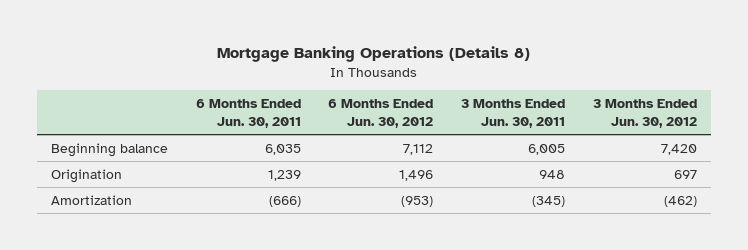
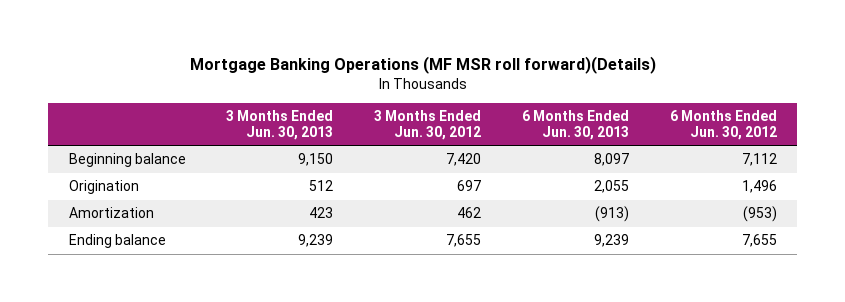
- Mortgage Banking Operations (Details 8)
+ Mortgage Banking Operations (MF MSR roll forward)(Details)
- | 6 Months Ended Jun. 30, 2011 | 6 Months Ended Jun. 30, 2012 | 3 Months Ended Jun. 30, 2011 | 3 Months Ended Jun. 30, 2012
+ | 3 Months Ended Jun. 30, 2013 | 3 Months Ended Jun. 30, 2012 | 6 Months Ended Jun. 30, 2013 | 6 Months Ended Jun. 30, 2012
- Amortization | (666) | (953) | (345) | (462)
+ Amortization | 423 | 462 | (913) | (953)
+ Ending balance | 9,239 | 7,655 | 9,239 | 7,655

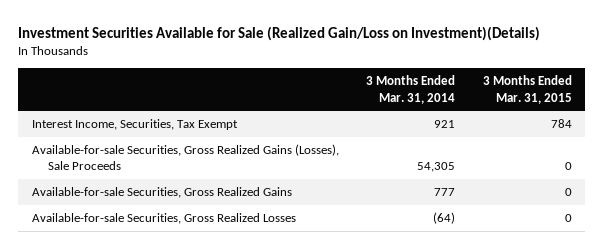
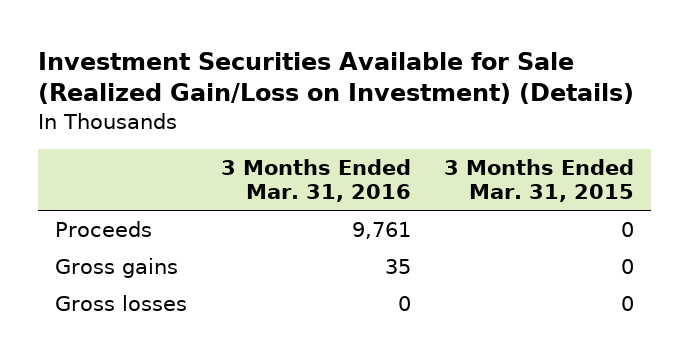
- Investment Securities Available for Sale (Realized Gain/Loss on Investment)(Details)
+ Investment Securities Available for Sale (Realized Gain/Loss on Investment) (Details)
- | 3 Months Ended Mar. 31, 2014 | 3 Months Ended Mar. 31, 2015
+ | 3 Months Ended Mar. 31, 2016 | 3 Months Ended Mar. 31, 2015
- Interest Income, Securities, Tax Exempt | 921 | 784
- Available-for-sale Securities, Gross Realized Gains (Losses), Sale Proceeds | 54,305 | 0
- Available-for-sale Securities, Gross Realized Gains | 777 | 0
- Available-for-sale Securities, Gross Realized Losses | (64) | 0
+ Proceeds | 9,761 | 0
+ Gross gains | 35 | 0
+ Gross losses | 0 | 0

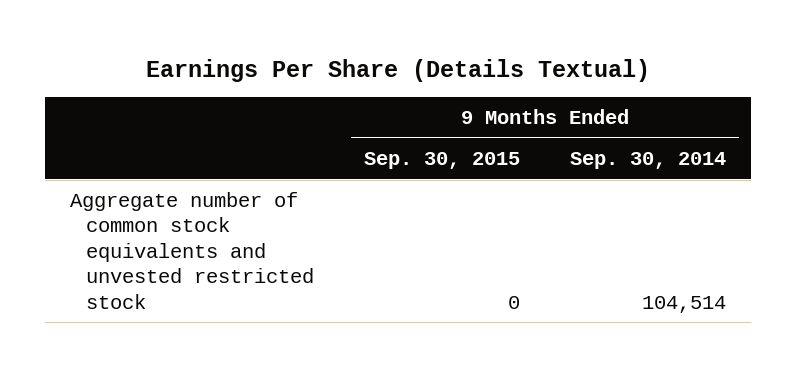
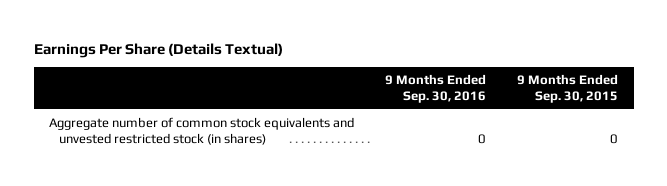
- | 9 Months Ended Sep. 30, 2015 | 9 Months Ended Sep. 30, 2014
+ | 9 Months Ended Sep. 30, 2016 | 9 Months Ended Sep. 30, 2015
- Aggregate number of common stock equivalents and unvested restricted stock | 0 | 104,514
+ Aggregate number of common stock equivalents and unvested restricted stock (in shares) | 0 | 0

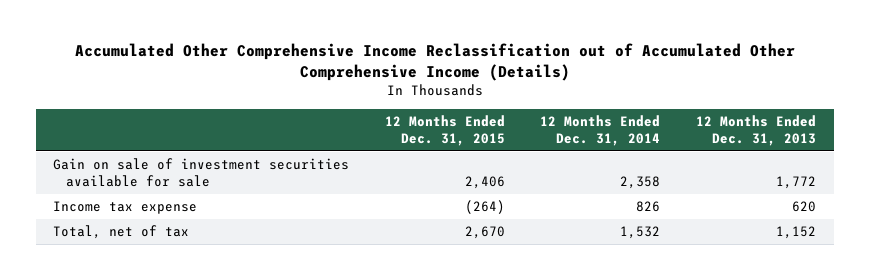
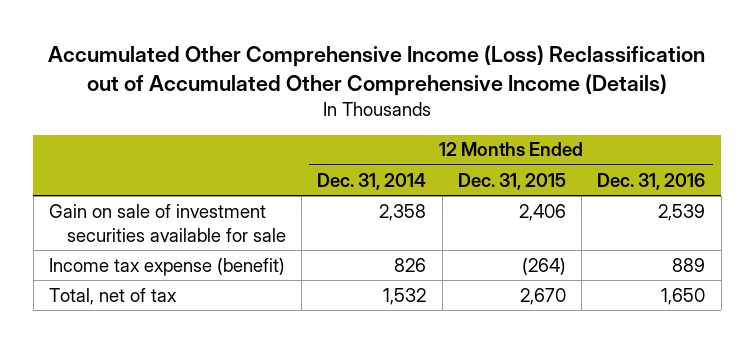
- Accumulated Other Comprehensive Income Reclassification out of Accumulated Other Comprehensive Income (Details)
+ Accumulated Other Comprehensive Income (Loss) Reclassification out of Accumulated Other Comprehensive Income (Details)
- | 12 Months Ended Dec. 31, 2015 | 12 Months Ended Dec. 31, 2014 | 12 Months Ended Dec. 31, 2013
+ | 12 Months Ended Dec. 31, 2014 | 12 Months Ended Dec. 31, 2015 | 12 Months Ended Dec. 31, 2016
- Income tax expense | (264) | 826 | 620
+ Income tax expense (benefit) | 826 | (264) | 889

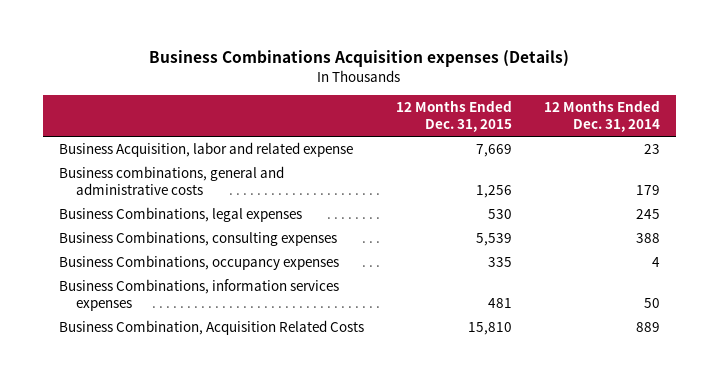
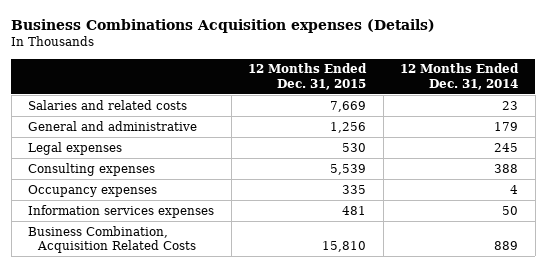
- Business Acquisition, labor and related expense | 7,669 | 23
- Business combinations, general and administrative costs | 1,256 | 179
- Business Combinations, legal expenses | 530 | 245
- Business Combinations, consulting expenses | 5,539 | 388
- Business Combinations, occupancy expenses | 335 | 4
- Business Combinations, information services expenses | 481 | 50
+ Salaries and related costs | 7,669 | 23
+ General and administrative | 1,256 | 179
+ Legal expenses | 530 | 245
+ Consulting expenses | 5,539 | 388
+ Occupancy expenses | 335 | 4
+ Information services expenses | 481 | 50

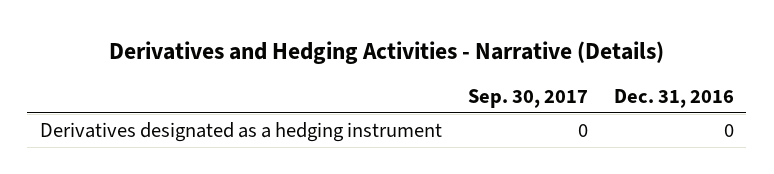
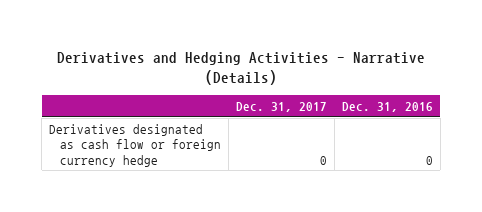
- | Sep. 30, 2017 | Dec. 31, 2016
+ | Dec. 31, 2017 | Dec. 31, 2016
- Derivatives designated as a hedging instrument | 0 | 0
+ Derivatives designated as cash flow or foreign currency hedge | 0 | 0

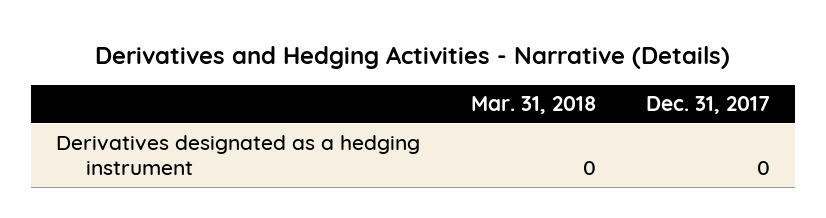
- | Dec. 31, 2017 | Dec. 31, 2016
+ | Mar. 31, 2018 | Dec. 31, 2017
- Derivatives designated as cash flow or foreign currency hedge | 0 | 0
+ Derivatives designated as a hedging instrument | 0 | 0

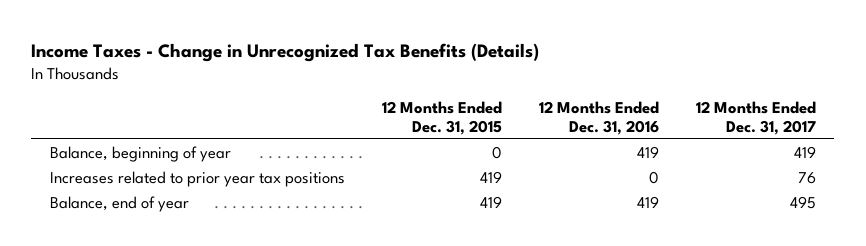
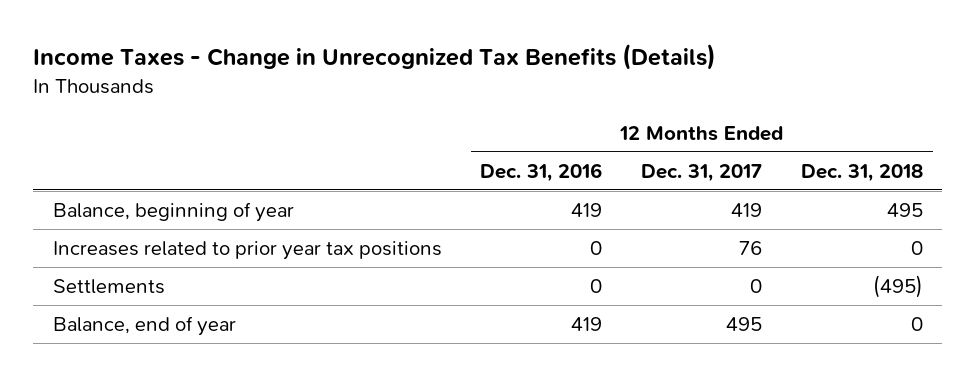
- | 12 Months Ended Dec. 31, 2015 | 12 Months Ended Dec. 31, 2016 | 12 Months Ended Dec. 31, 2017
+ | 12 Months Ended Dec. 31, 2016 | 12 Months Ended Dec. 31, 2017 | 12 Months Ended Dec. 31, 2018
+ Settlements | 0 | 0 | (495)

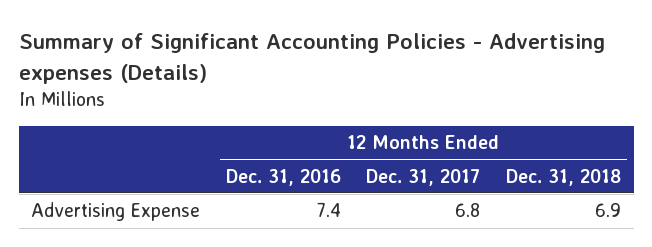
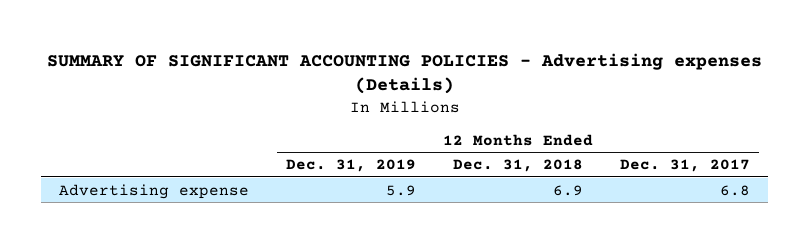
- Summary of Significant Accounting Policies - Advertising expenses (Details)
+ SUMMARY OF SIGNIFICANT ACCOUNTING POLICIES - Advertising expenses (Details)
- | 12 Months Ended Dec. 31, 2016 | 12 Months Ended Dec. 31, 2017 | 12 Months Ended Dec. 31, 2018
+ | 12 Months Ended Dec. 31, 2019 | 12 Months Ended Dec. 31, 2018 | 12 Months Ended Dec. 31, 2017
- Advertising Expense | 7.4 | 6.8 | 6.9
+ Advertising expense | 5.9 | 6.9 | 6.8

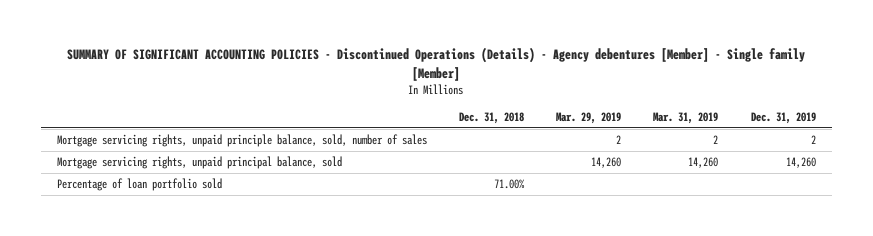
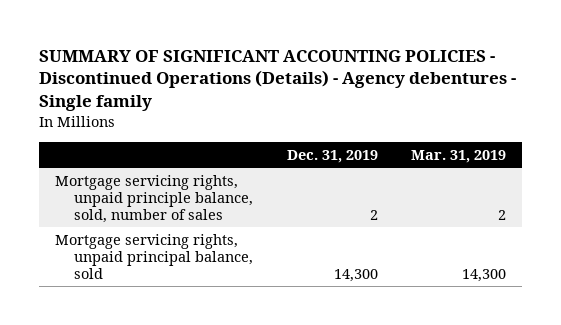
- SUMMARY OF SIGNIFICANT ACCOUNTING POLICIES - Discontinued Operations (Details) - Agency debentures [Member] - Single family [Member]
+ SUMMARY OF SIGNIFICANT ACCOUNTING POLICIES - Discontinued Operations (Details) - Agency debentures - Single family
- | Dec. 31, 2018 | Mar. 29, 2019 | Mar. 31, 2019 | Dec. 31, 2019
+ | Dec. 31, 2019 | Mar. 31, 2019
- Mortgage servicing rights, unpaid principal balance, sold | | 14,260 | 14,260 | 14,260
- Percentage of loan portfolio sold | 71.00% | | |
+ Mortgage servicing rights, unpaid principal balance, sold | 14,300 | 14,300

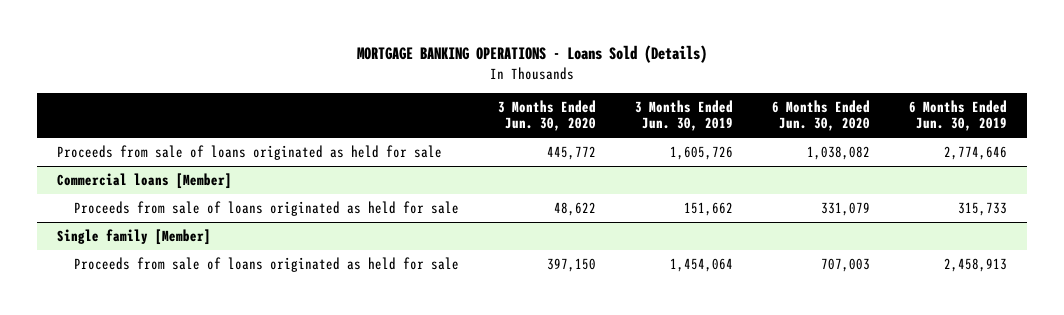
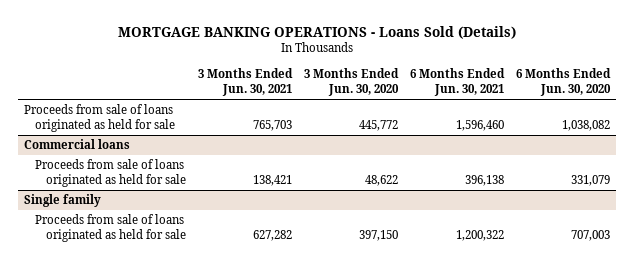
- | 3 Months Ended Jun. 30, 2020 | 3 Months Ended Jun. 30, 2019 | 6 Months Ended Jun. 30, 2020 | 6 Months Ended Jun. 30, 2019
+ | 3 Months Ended Jun. 30, 2021 | 3 Months Ended Jun. 30, 2020 | 6 Months Ended Jun. 30, 2021 | 6 Months Ended Jun. 30, 2020
- Commercial loans [Member]
+ Commercial loans
- Single family [Member]
+ Single family

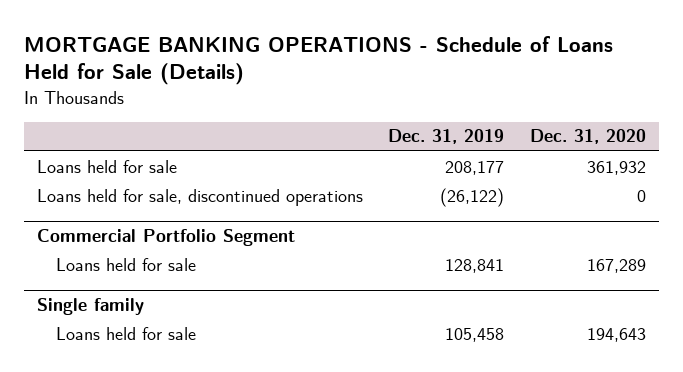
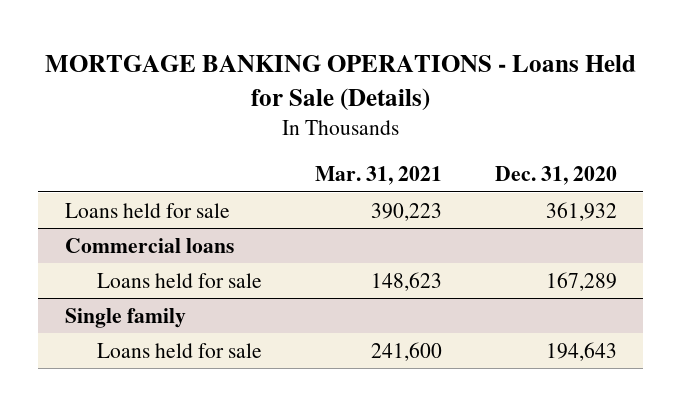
- MORTGAGE BANKING OPERATIONS - Schedule of Loans Held for Sale (Details)
+ MORTGAGE BANKING OPERATIONS - Loans Held for Sale (Details)
- | Dec. 31, 2019 | Dec. 31, 2020
+ | Mar. 31, 2021 | Dec. 31, 2020
- Loans held for sale, discontinued operations | (26,122) | 0
- Commercial Portfolio Segment
+ Commercial loans

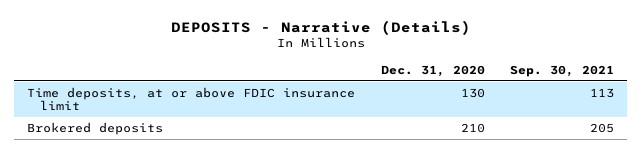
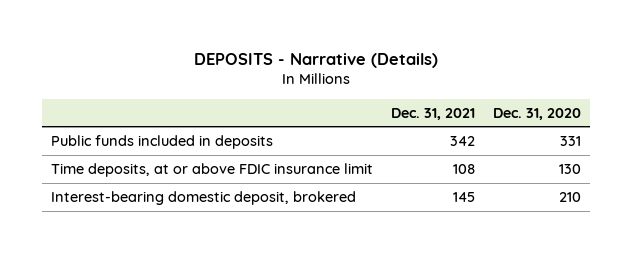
- | Dec. 31, 2020 | Sep. 30, 2021
+ | Dec. 31, 2021 | Dec. 31, 2020
+ Public funds included in deposits | 342 | 331
- Brokered deposits | 210 | 205
+ Interest-bearing domestic deposit, brokered | 145 | 210

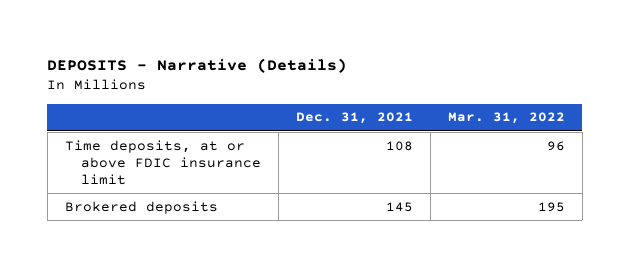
- | Dec. 31, 2021 | Dec. 31, 2020
+ | Dec. 31, 2021 | Mar. 31, 2022
- Public funds included in deposits | 342 | 331
- Interest-bearing domestic deposit, brokered | 145 | 210
+ Brokered deposits | 145 | 195

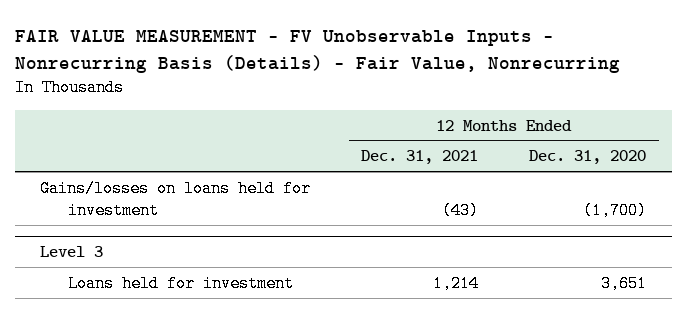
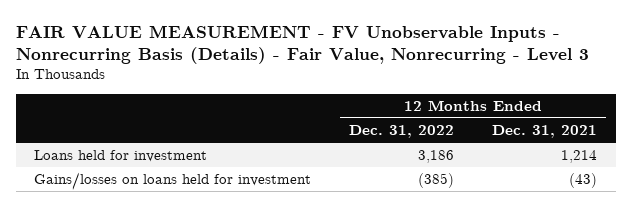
- FAIR VALUE MEASUREMENT - FV Unobservable Inputs - Nonrecurring Basis (Details) - Fair Value, Nonrecurring
+ FAIR VALUE MEASUREMENT - FV Unobservable Inputs - Nonrecurring Basis (Details) - Fair Value, Nonrecurring - Level 3
- | 12 Months Ended Dec. 31, 2021 | 12 Months Ended Dec. 31, 2020
+ | 12 Months Ended Dec. 31, 2022 | 12 Months Ended Dec. 31, 2021
- Level 3
moved down: Gains/losses on loans held for investment | (385) | (43)

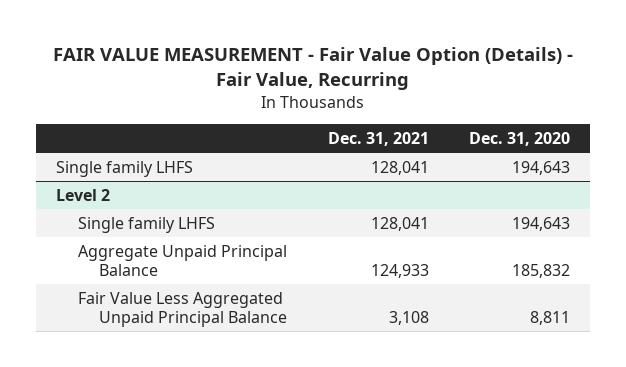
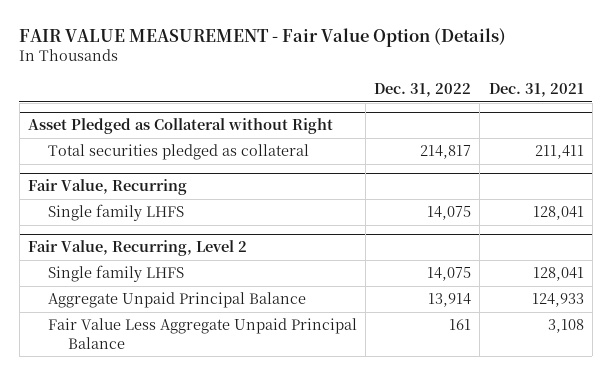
- FAIR VALUE MEASUREMENT - Fair Value Option (Details) - Fair Value, Recurring
+ FAIR VALUE MEASUREMENT - Fair Value Option (Details)
- | Dec. 31, 2021 | Dec. 31, 2020
+ | Dec. 31, 2022 | Dec. 31, 2021
+ Asset Pledged as Collateral without Right
+ Total securities pledged as collateral | 214,817 | 211,411
+ Fair Value, Recurring
- Level 2
+ Fair Value, Recurring, Level 2
- Fair Value Less Aggregated Unpaid Principal Balance | 3,108 | 8,811
+ Fair Value Less Aggregate Unpaid Principal Balance | 161 | 3,108

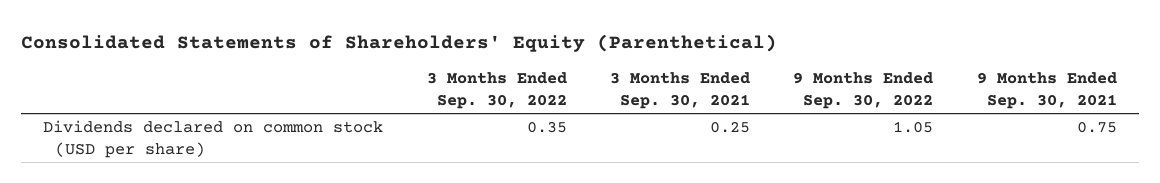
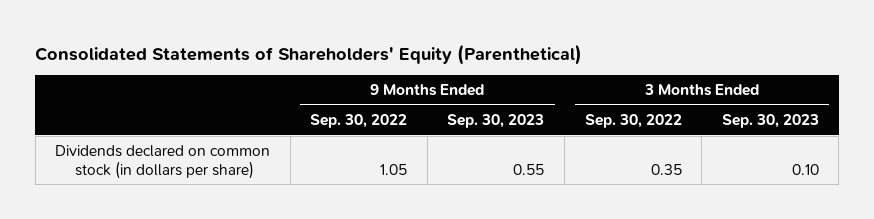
- | 3 Months Ended Sep. 30, 2022 | 3 Months Ended Sep. 30, 2021 | 9 Months Ended Sep. 30, 2022 | 9 Months Ended Sep. 30, 2021
+ | 9 Months Ended Sep. 30, 2022 | 9 Months Ended Sep. 30, 2023 | 3 Months Ended Sep. 30, 2022 | 3 Months Ended Sep. 30, 2023
- Dividends declared on common stock (USD per share) | 0.35 | 0.25 | 1.05 | 0.75
+ Dividends declared on common stock (in dollars per share) | 1.05 | 0.55 | 0.35 | 0.10

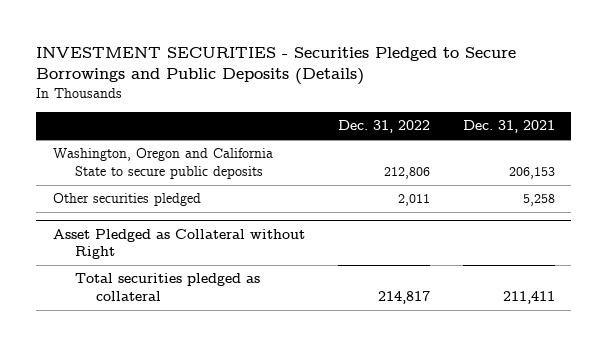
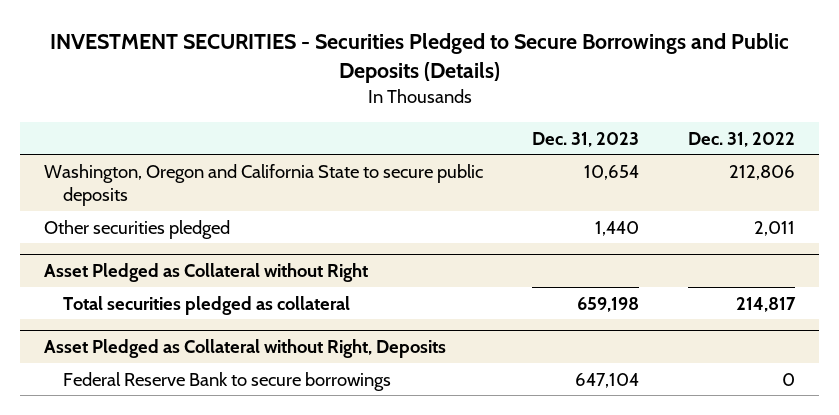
- | Dec. 31, 2022 | Dec. 31, 2021
+ | Dec. 31, 2023 | Dec. 31, 2022
+ Asset Pledged as Collateral without Right, Deposits
+ Federal Reserve Bank to secure borrowings | 647,104 | 0

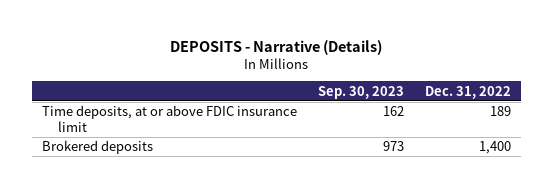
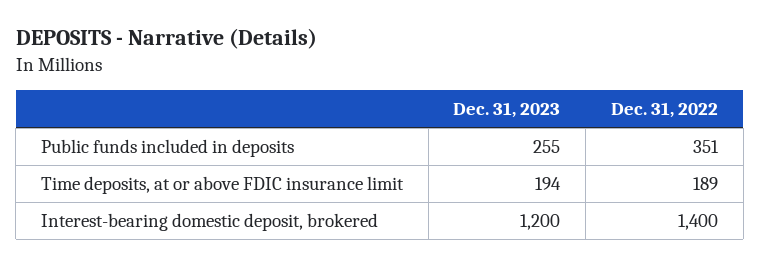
- | Sep. 30, 2023 | Dec. 31, 2022
+ | Dec. 31, 2023 | Dec. 31, 2022
+ Public funds included in deposits | 255 | 351
- Brokered deposits | 973 | 1,400
+ Interest-bearing domestic deposit, brokered | 1,200 | 1,400

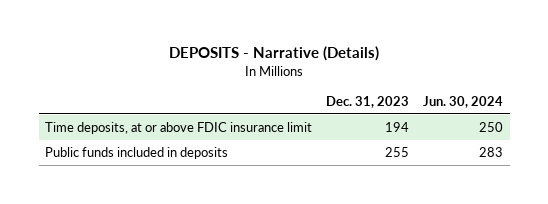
- | Dec. 31, 2023 | Dec. 31, 2022
+ | Dec. 31, 2023 | Jun. 30, 2024
- Interest-bearing domestic deposit, brokered | 1,200 | 1,400
moved down: Public funds included in deposits | 255 | 283

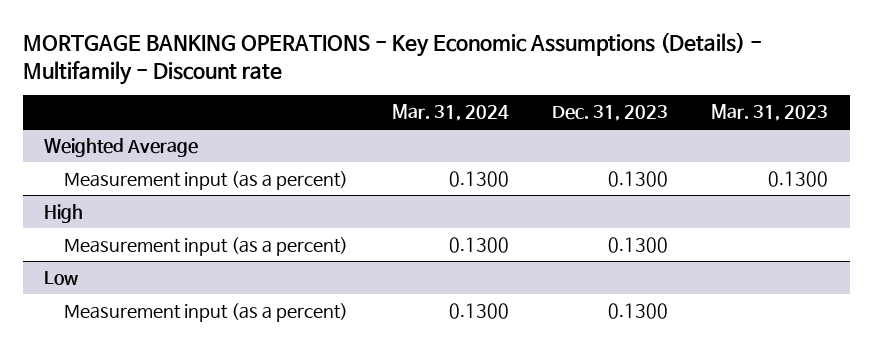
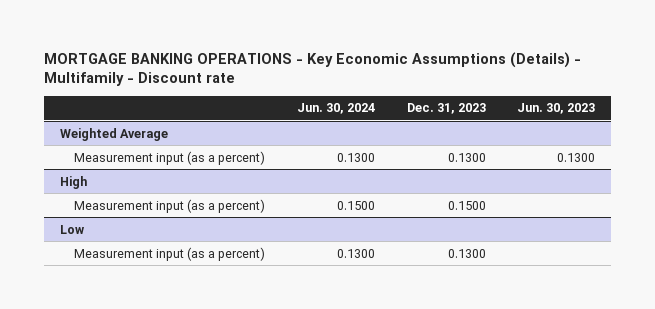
- | Mar. 31, 2024 | Dec. 31, 2023 | Mar. 31, 2023
+ | Jun. 30, 2024 | Dec. 31, 2023 | Jun. 30, 2023
@ High
- Measurement input (as a percent) | 0.1300 | 0.1300 |
+ Measurement input (as a percent) | 0.1500 | 0.1500 |

